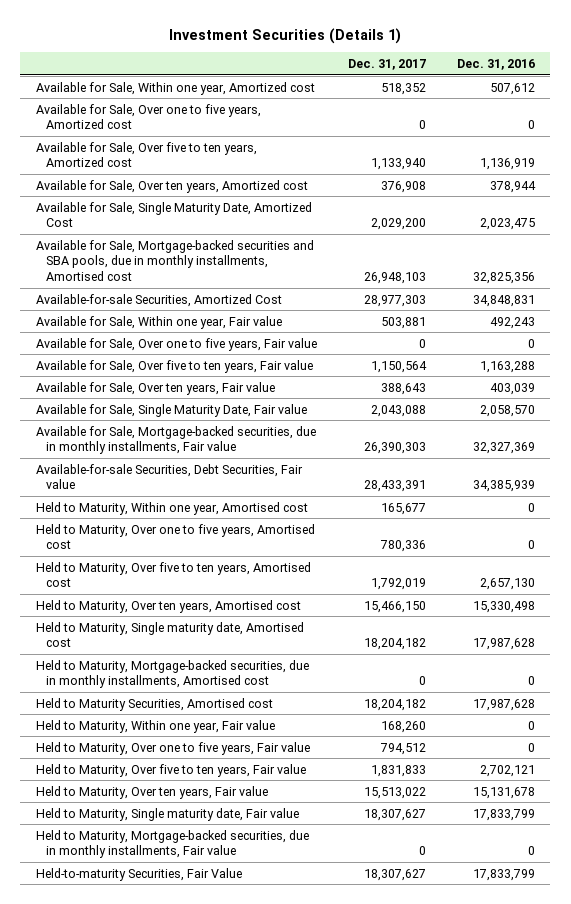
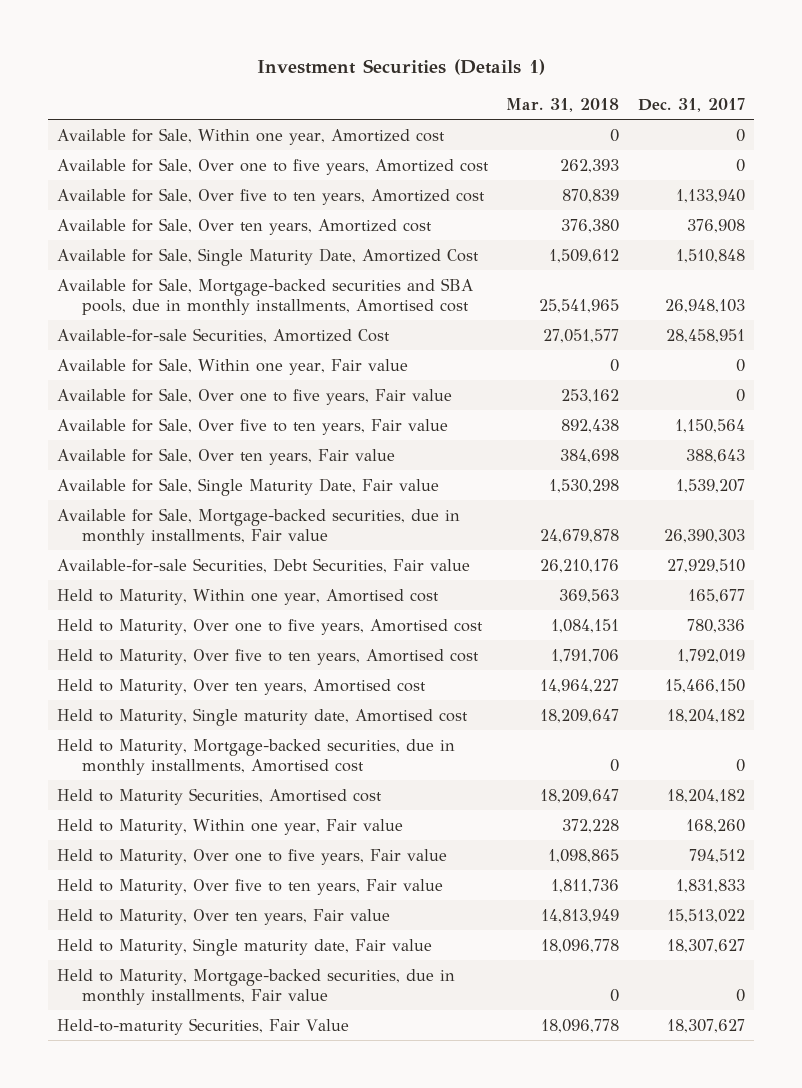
- | Dec. 31, 2017 | Dec. 31, 2016
+ | Mar. 31, 2018 | Dec. 31, 2017
- Available for Sale, Within one year, Amortized cost | 518,352 | 507,612
+ Available for Sale, Within one year, Amortized cost | 0 | 0
- Available for Sale, Single Maturity Date, Amortized Cost | 2,029,200 | 2,023,475
+ Available for Sale, Single Maturity Date, Amortized Cost | 1,509,612 | 1,510,848
- Available-for-sale Securities, Amortized Cost | 28,977,303 | 34,848,831
- Available for Sale, Within one year, Fair value | 503,881 | 492,243
+ Available-for-sale Securities, Amortized Cost | 27,051,577 | 28,458,951
+ Available for Sale, Within one year, Fair value | 0 | 0
- Available for Sale, Single Maturity Date, Fair value | 2,043,088 | 2,058,570
+ Available for Sale, Single Maturity Date, Fair value | 1,530,298 | 1,539,207
- Available-for-sale Securities, Debt Securities, Fair value | 28,433,391 | 34,385,939
+ Available-for-sale Securities, Debt Securities, Fair value | 26,210,176 | 27,929,510

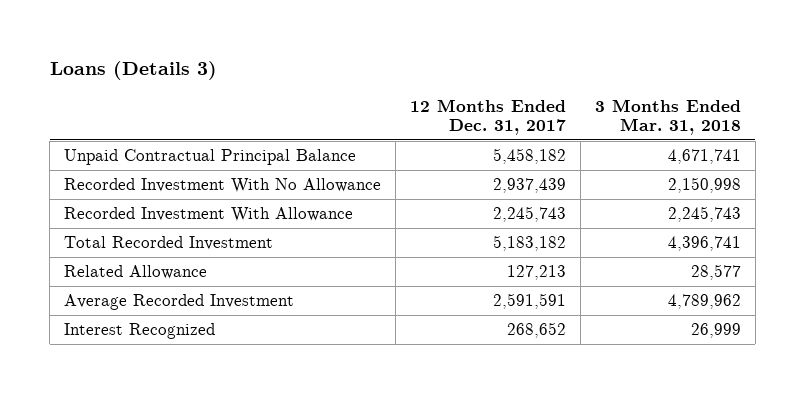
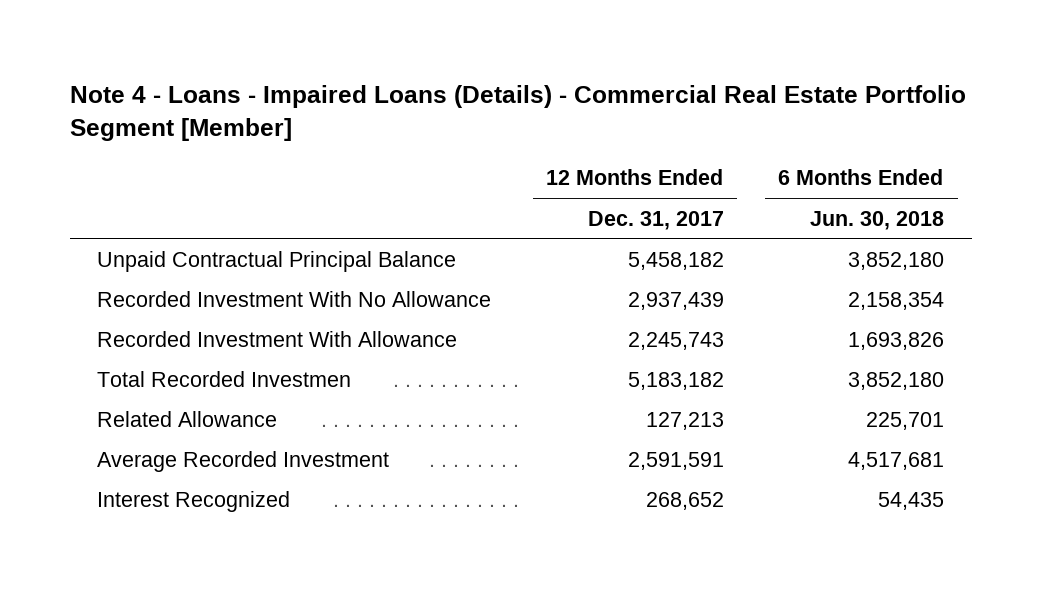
- Loans (Details 3)
+ Note 4 - Loans - Impaired Loans (Details) - Commercial Real Estate Portfolio Segment [Member]
- | 12 Months Ended Dec. 31, 2017 | 3 Months Ended Mar. 31, 2018
+ | 12 Months Ended Dec. 31, 2017 | 6 Months Ended Jun. 30, 2018
- Total Recorded Investment | 5,183,182 | 4,396,741
+ Total Recorded Investmen | 5,183,182 | 3,852,180

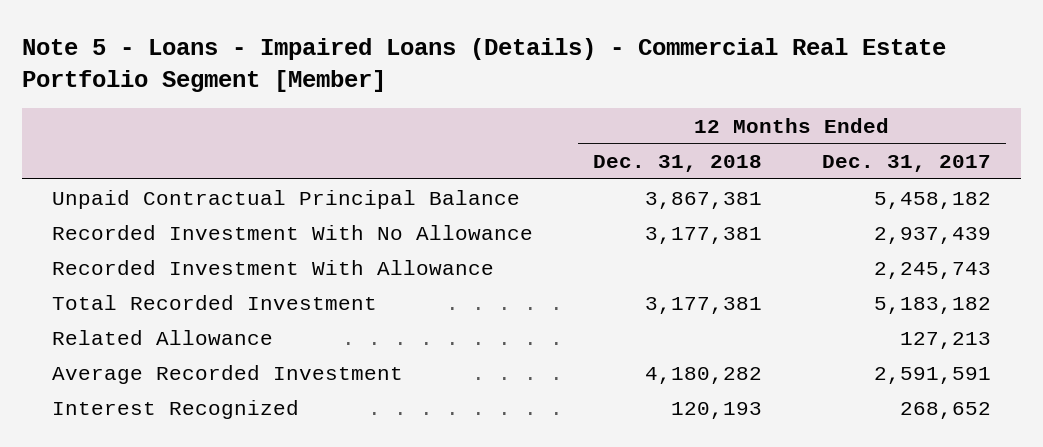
- Note 4 - Loans - Impaired Loans (Details) - Commercial Real Estate Portfolio Segment [Member]
+ Note 5 - Loans - Impaired Loans (Details) - Commercial Real Estate Portfolio Segment [Member]
- | 12 Months Ended Dec. 31, 2017 | 6 Months Ended Jun. 30, 2018
+ | 12 Months Ended Dec. 31, 2018 | 12 Months Ended Dec. 31, 2017
- Total Recorded Investmen | 5,183,182 | 3,852,180
+ Total Recorded Investment | 3,177,381 | 5,183,182

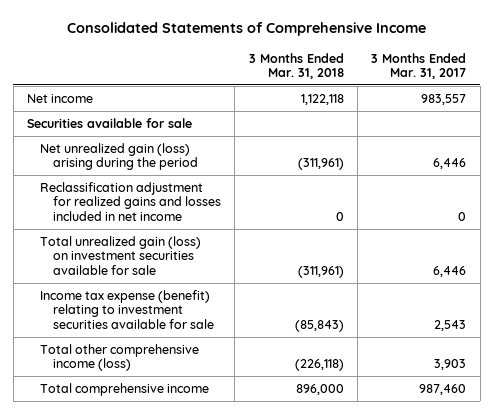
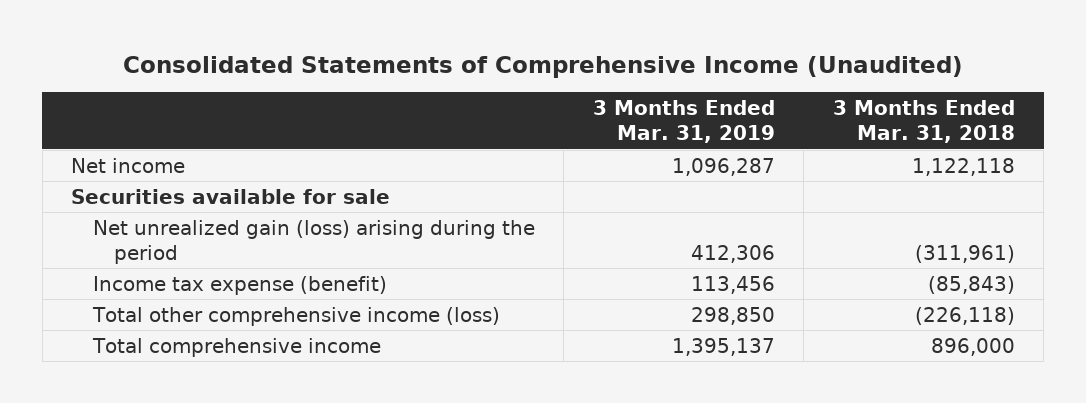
- Consolidated Statements of Comprehensive Income
+ Consolidated Statements of Comprehensive Income (Unaudited)
- | 3 Months Ended Mar. 31, 2018 | 3 Months Ended Mar. 31, 2017
+ | 3 Months Ended Mar. 31, 2019 | 3 Months Ended Mar. 31, 2018
- Reclassification adjustment for realized gains and losses included in net income | 0 | 0
- Total unrealized gain (loss) on investment securities available for sale | (311,961) | 6,446
- Income tax expense (benefit) relating to investment securities available for sale | (85,843) | 2,543
+ Income tax expense (benefit) | 113,456 | (85,843)

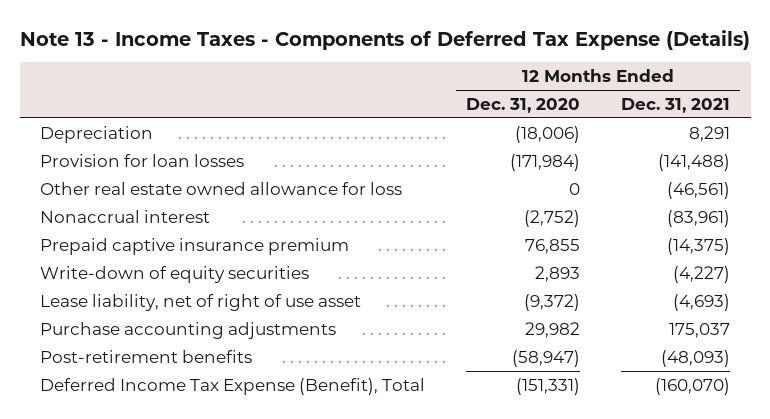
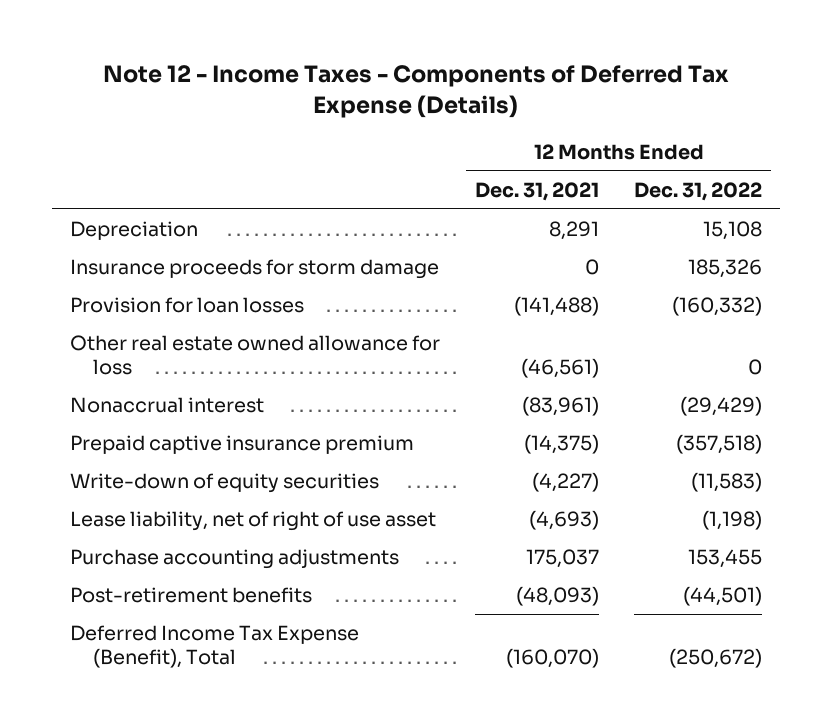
- Note 13 - Income Taxes - Components of Deferred Tax Expense (Details)
+ Note 12 - Income Taxes - Components of Deferred Tax Expense (Details)
- | 12 Months Ended Dec. 31, 2020 | 12 Months Ended Dec. 31, 2021
+ | 12 Months Ended Dec. 31, 2021 | 12 Months Ended Dec. 31, 2022
+ Insurance proceeds for storm damage | 0 | 185,326

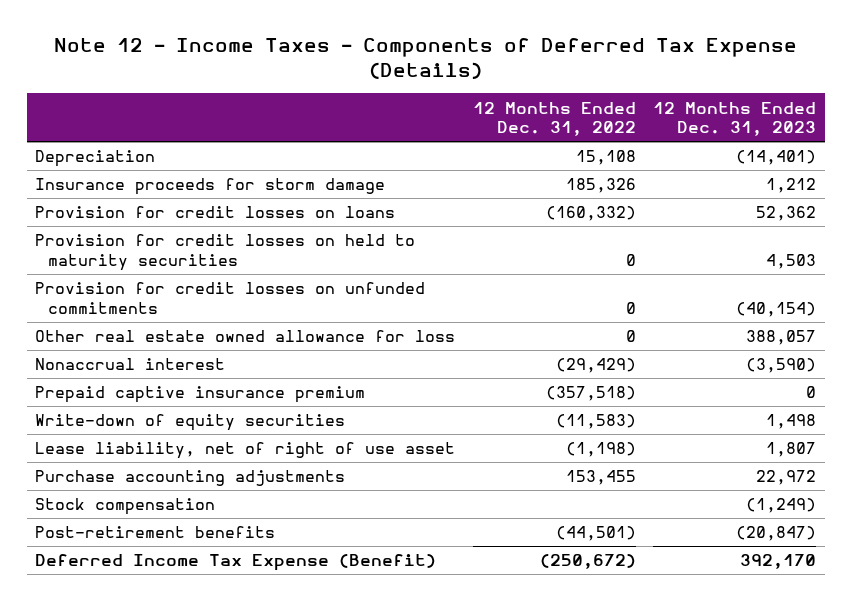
- | 12 Months Ended Dec. 31, 2021 | 12 Months Ended Dec. 31, 2022
+ | 12 Months Ended Dec. 31, 2022 | 12 Months Ended Dec. 31, 2023
- Provision for loan losses | (141,488) | (160,332)
+ Provision for credit losses on loans | (160,332) | 52,362
+ Provision for credit losses on held to maturity securities | 0 | 4,503
+ Provision for credit losses on unfunded commitments | 0 | (40,154)
+ Stock compensation | | (1,249)
- Deferred Income Tax Expense (Benefit), Total | (160,070) | (250,672)
+ Deferred Income Tax Expense (Benefit) | (250,672) | 392,170

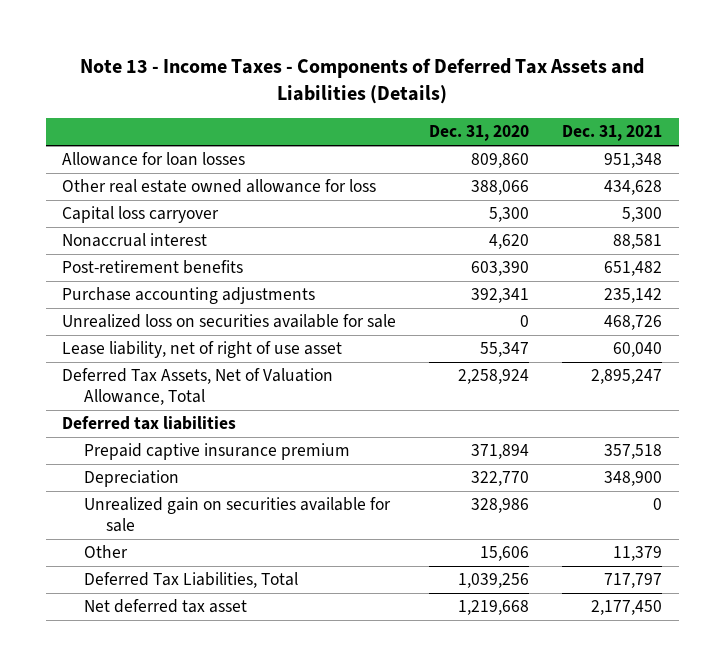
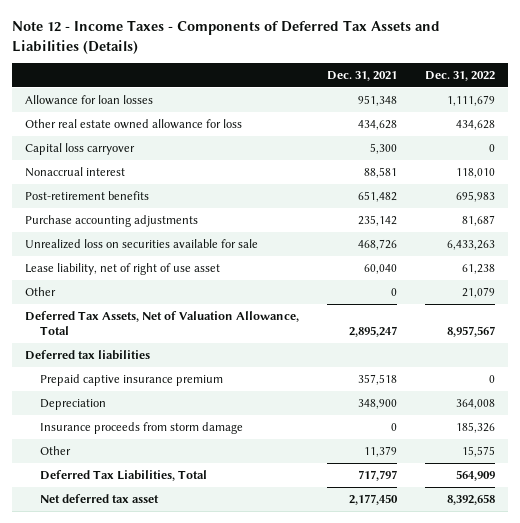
- Note 13 - Income Taxes - Components of Deferred Tax Assets and Liabilities (Details)
+ Note 12 - Income Taxes - Components of Deferred Tax Assets and Liabilities (Details)
- | Dec. 31, 2020 | Dec. 31, 2021
+ | Dec. 31, 2021 | Dec. 31, 2022
+ Other | 0 | 21,079
- Unrealized gain on securities available for sale | 328,986 | 0
+ Insurance proceeds from storm damage | 0 | 185,326

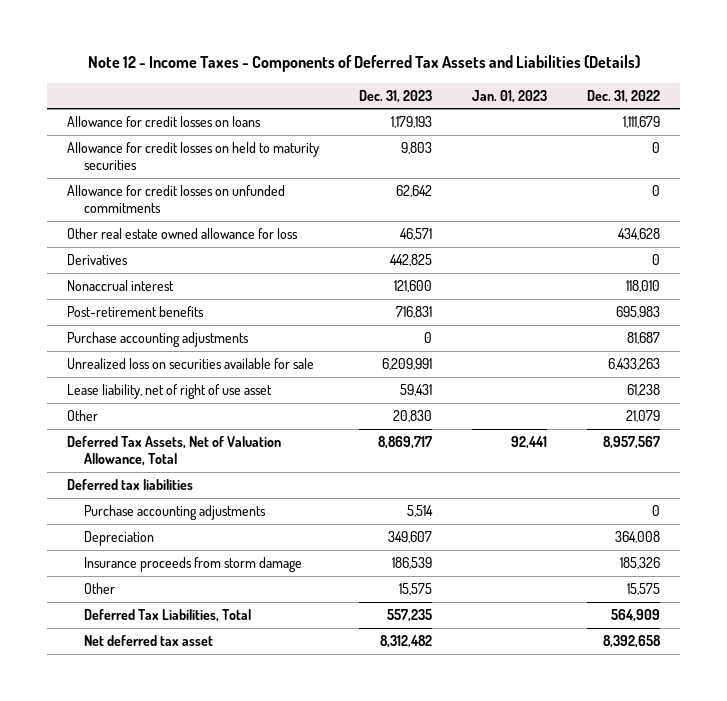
- | Dec. 31, 2021 | Dec. 31, 2022
+ | Dec. 31, 2023 | Jan. 01, 2023 | Dec. 31, 2022
- Allowance for loan losses | 951,348 | 1,111,679
+ Allowance for credit losses on loans | 1,179,193 | | 1,111,679
+ Allowance for credit losses on held to maturity securities | 9,803 | | 0
+ Allowance for credit losses on unfunded commitments | 62,642 | | 0
- Capital loss carryover | 5,300 | 0
+ Derivatives | 442,825 | | 0
- Prepaid captive insurance premium | 357,518 | 0
+ Purchase accounting adjustments | 5,514 | | 0

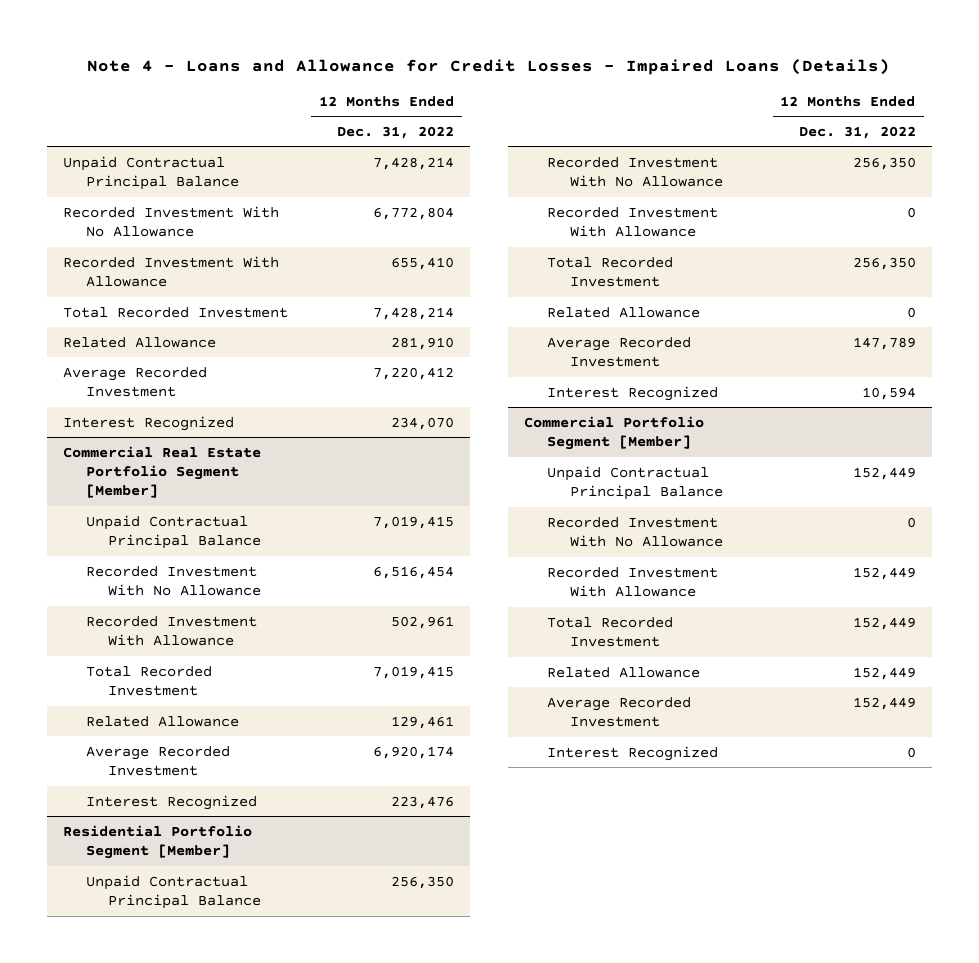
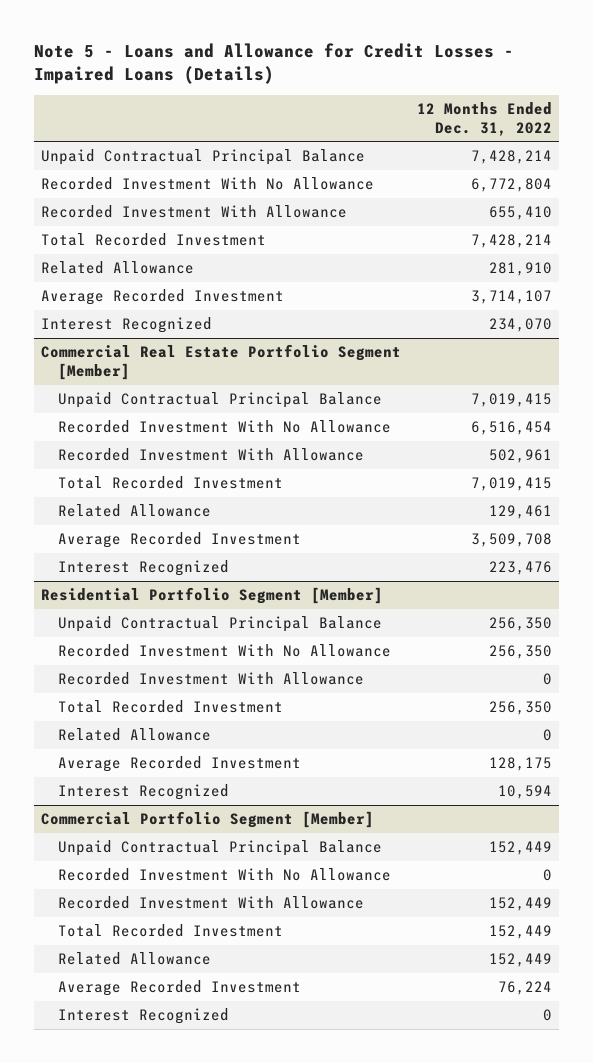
- Note 4 - Loans and Allowance for Credit Losses - Impaired Loans (Details)
+ Note 5 - Loans and Allowance for Credit Losses - Impaired Loans (Details)
- Average Recorded Investment | 7,220,412
+ Average Recorded Investment | 3,714,107
@ Commercial Real Estate Portfolio Segment [Member]
- Average Recorded Investment | 6,920,174
+ Average Recorded Investment | 3,509,708
@ Residential Portfolio Segment [Member]
- Average Recorded Investment | 147,789
+ Average Recorded Investment | 128,175
@ Commercial Portfolio Segment [Member]
- Average Recorded Investment | 152,449
+ Average Recorded Investment | 76,224

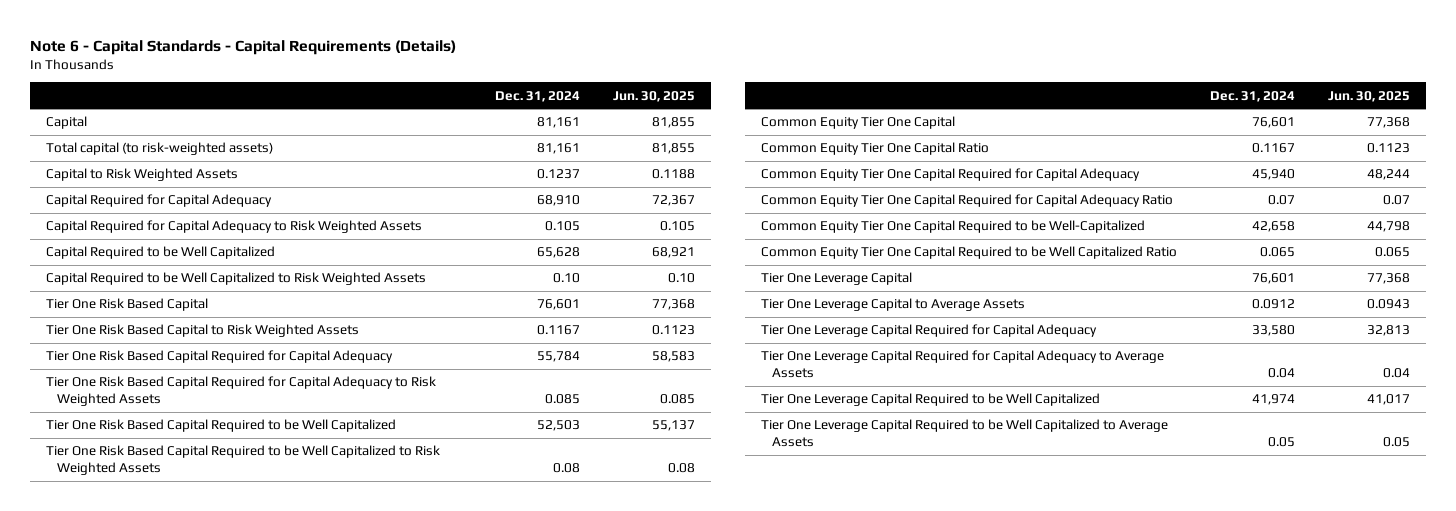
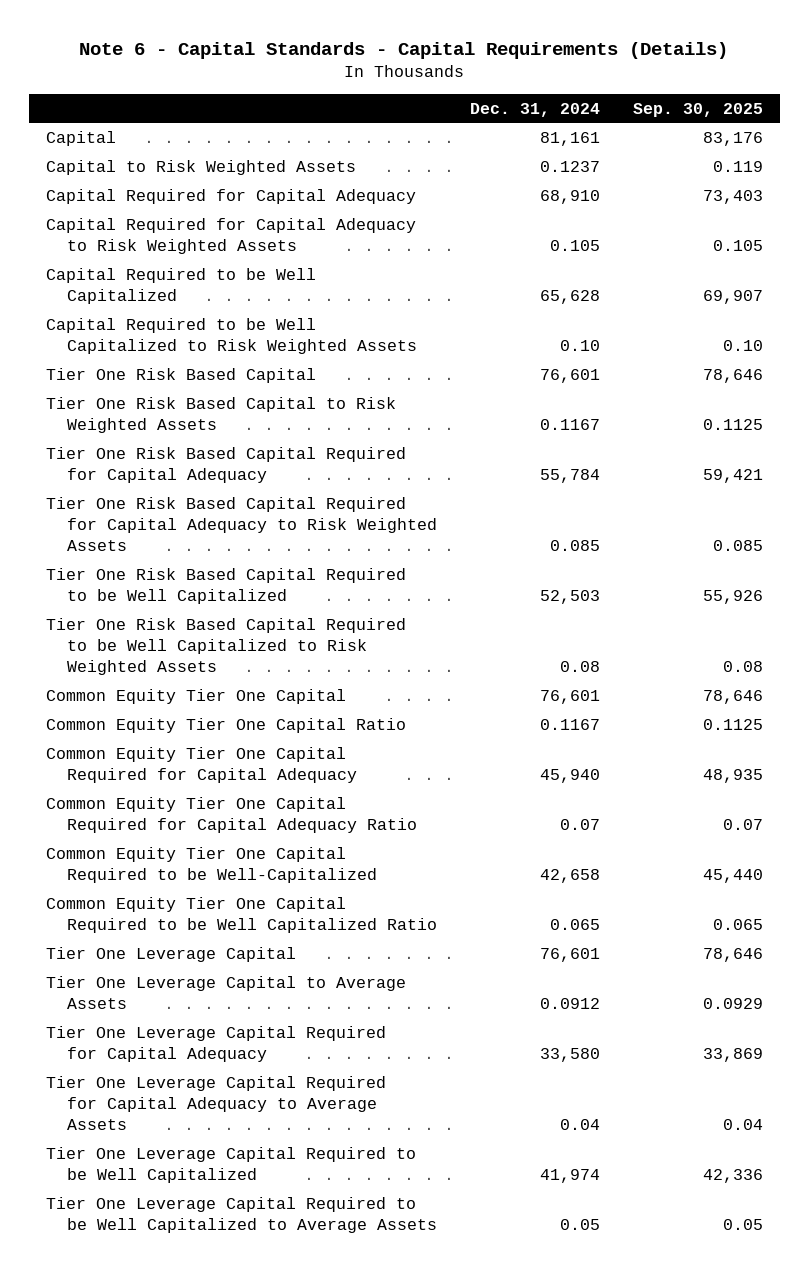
- | Dec. 31, 2024 | Jun. 30, 2025
+ | Dec. 31, 2024 | Sep. 30, 2025
- Total capital (to risk-weighted assets) | 81,161 | 81,855

